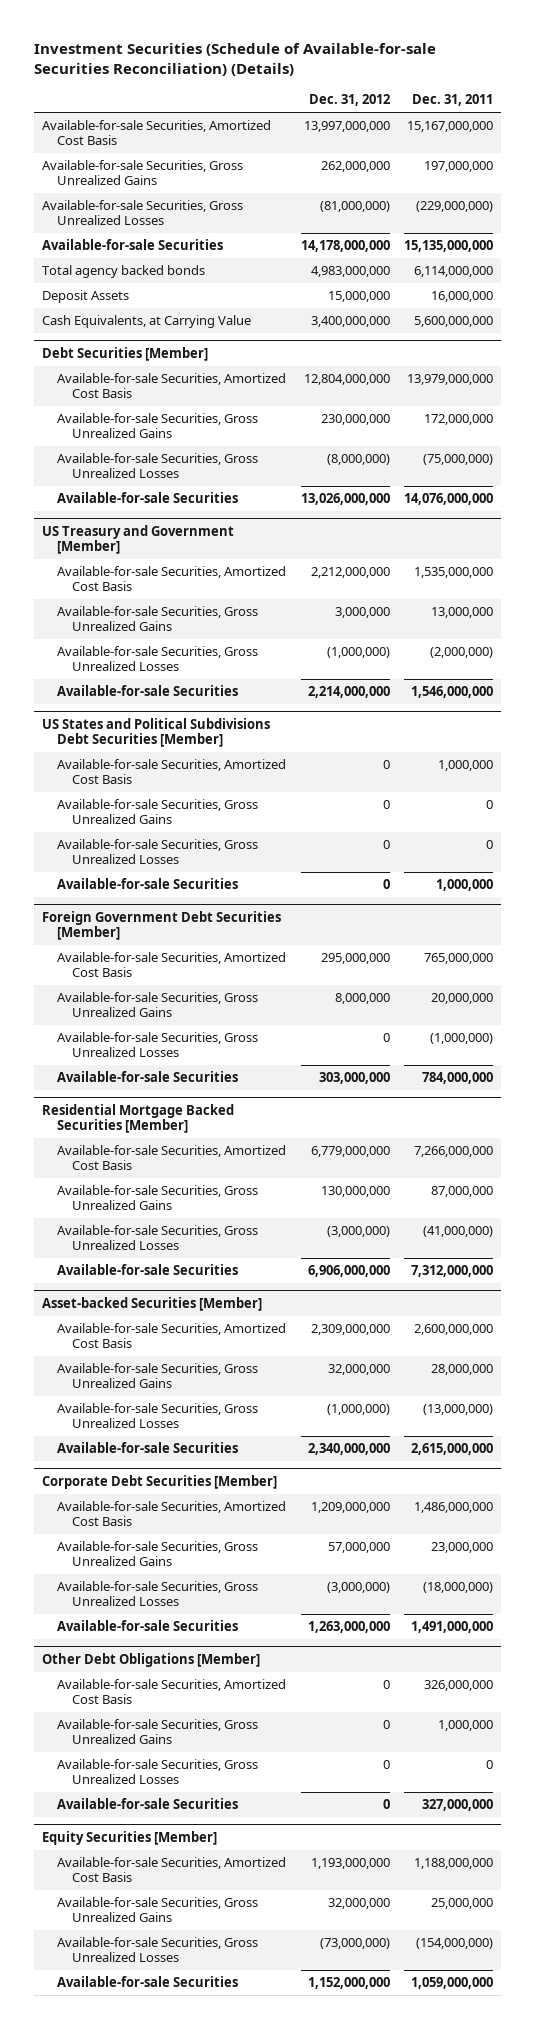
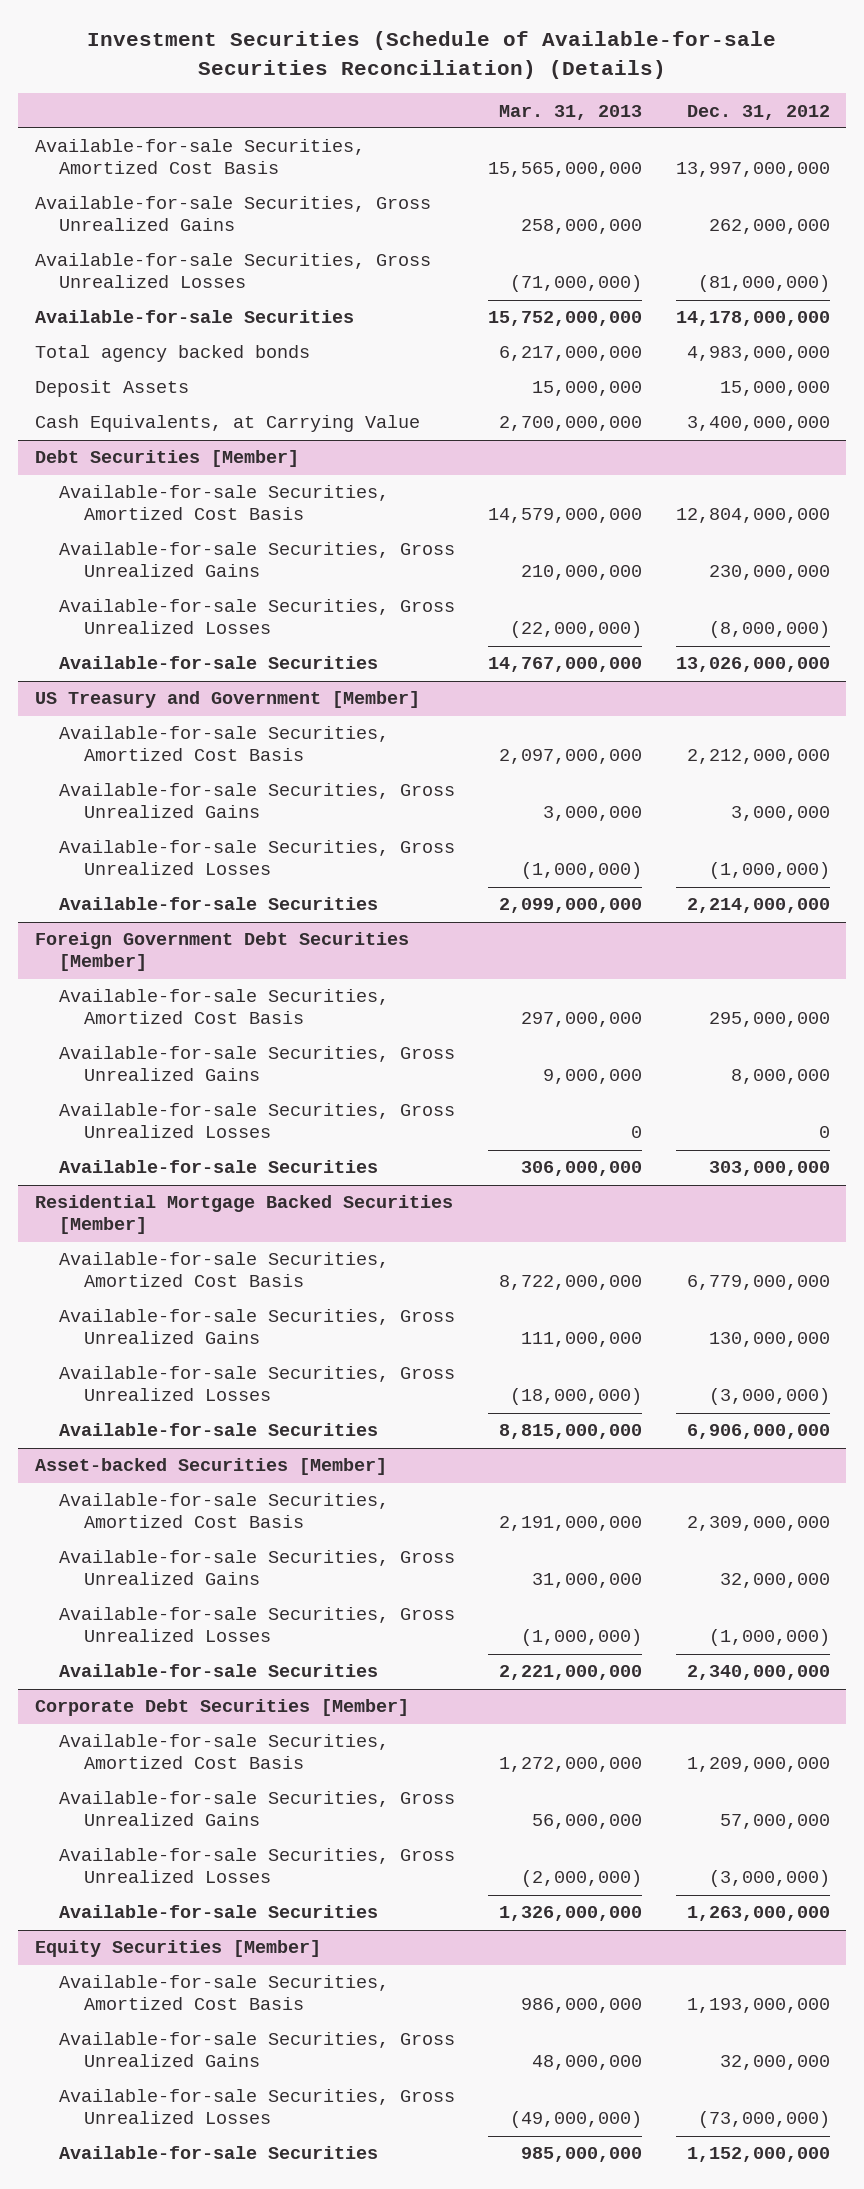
- | Dec. 31, 2012 | Dec. 31, 2011
+ | Mar. 31, 2013 | Dec. 31, 2012
- US States and Political Subdivisions Debt Securities [Member]
- Available-for-sale Securities, Amortized Cost Basis | 0 | 1,000,000
- Available-for-sale Securities, Gross Unrealized Gains | 0 | 0
- Available-for-sale Securities, Gross Unrealized Losses | 0 | 0
- Available-for-sale Securities | 0 | 1,000,000
- Other Debt Obligations [Member]
- Available-for-sale Securities, Amortized Cost Basis | 0 | 326,000,000
- Available-for-sale Securities, Gross Unrealized Gains | 0 | 1,000,000
- Available-for-sale Securities, Gross Unrealized Losses | 0 | 0
- Available-for-sale Securities | 0 | 327,000,000

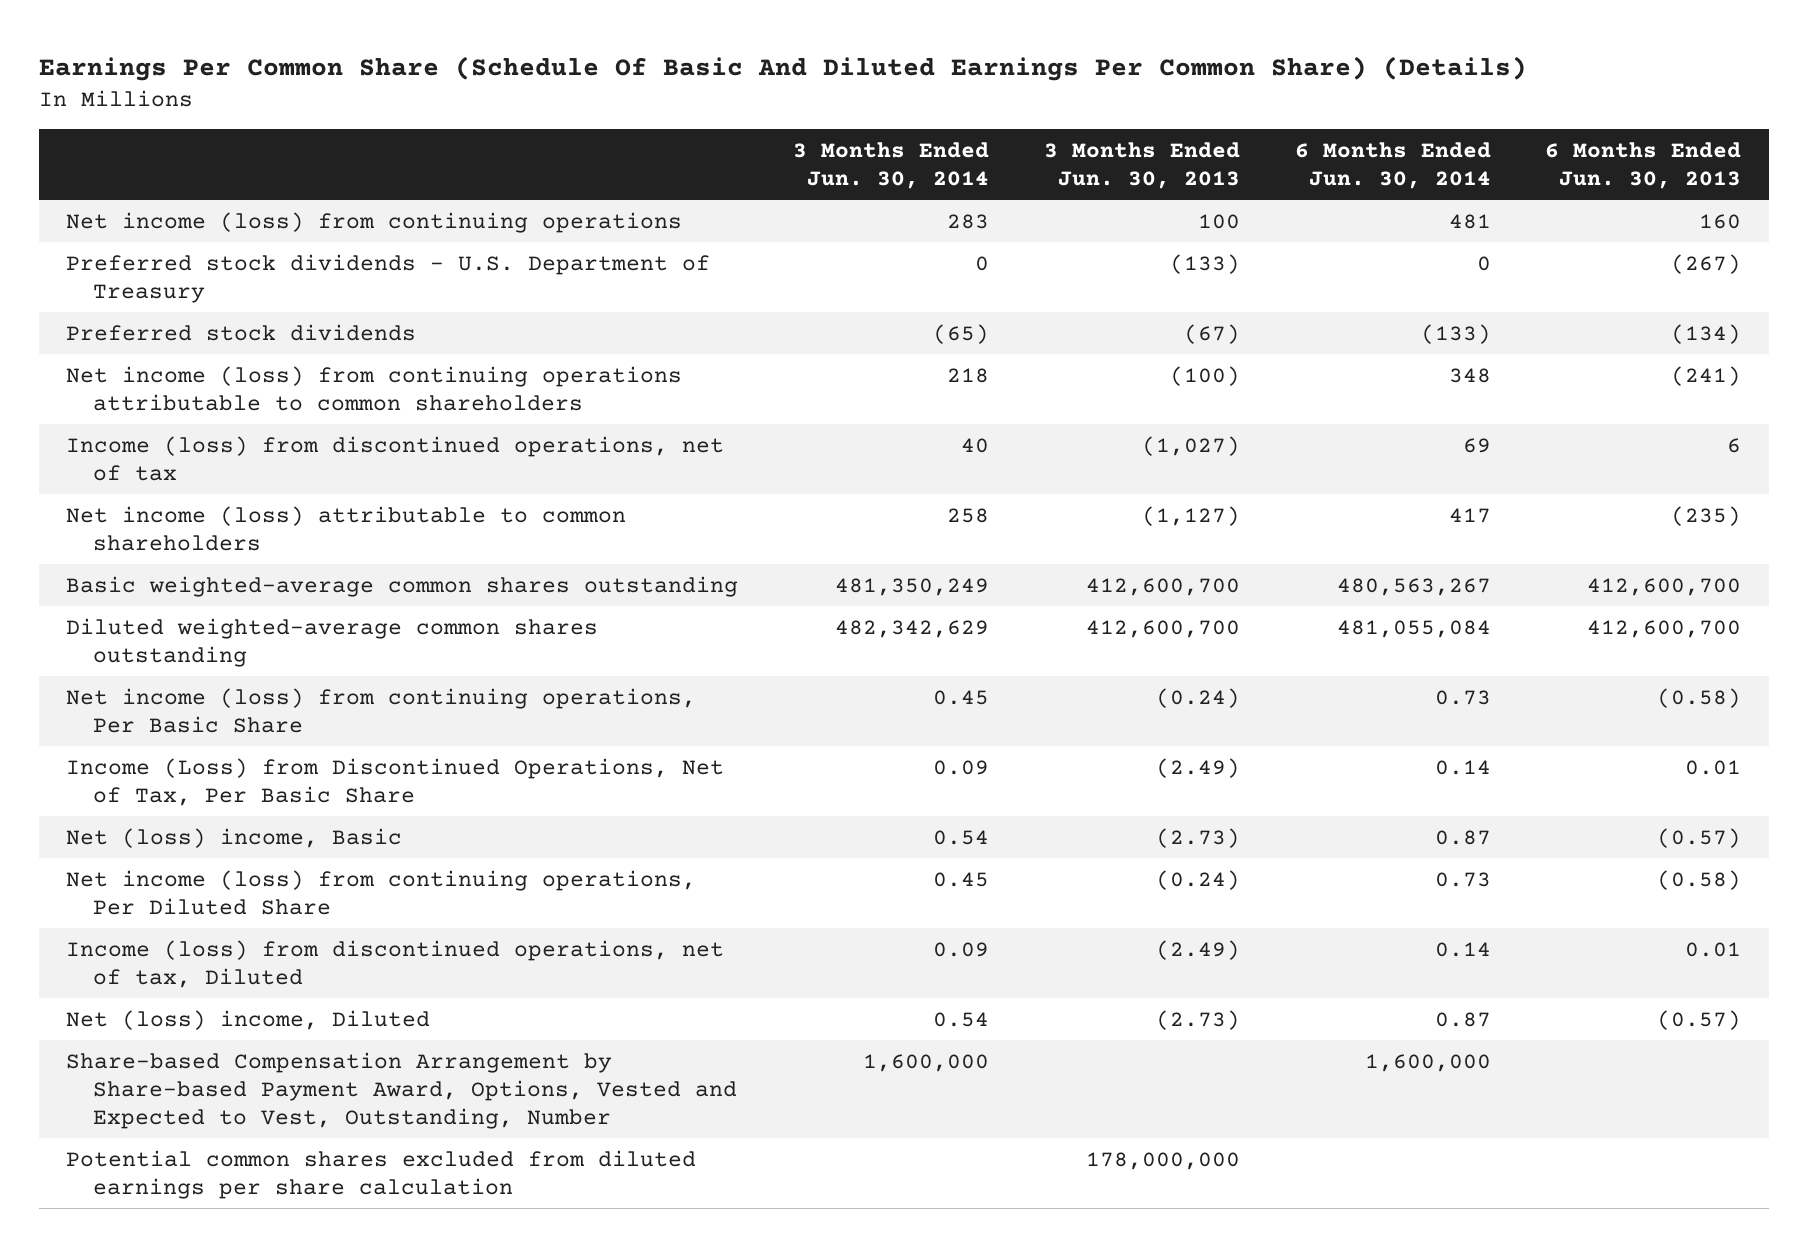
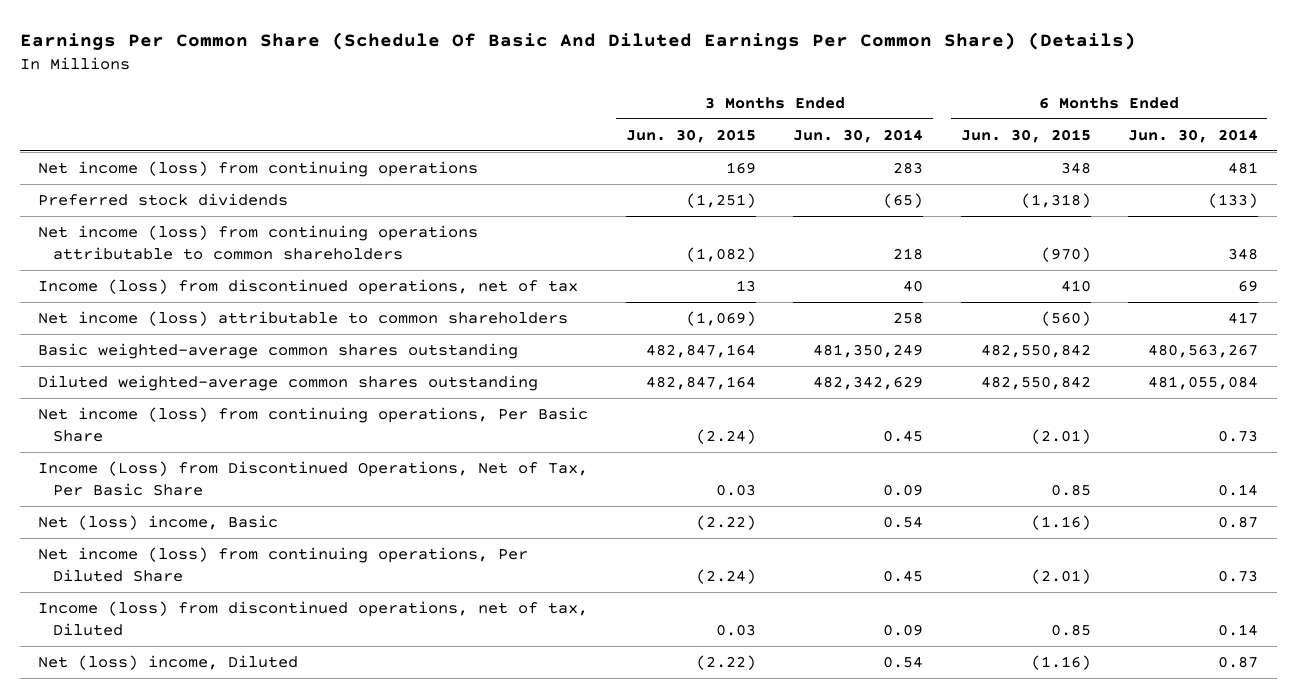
- | 3 Months Ended Jun. 30, 2014 | 3 Months Ended Jun. 30, 2013 | 6 Months Ended Jun. 30, 2014 | 6 Months Ended Jun. 30, 2013
+ | 3 Months Ended Jun. 30, 2015 | 3 Months Ended Jun. 30, 2014 | 6 Months Ended Jun. 30, 2015 | 6 Months Ended Jun. 30, 2014
- Preferred stock dividends - U.S. Department of Treasury | 0 | (133) | 0 | (267)
- Share-based Compensation Arrangement by Share-based Payment Award, Options, Vested and Expected to Vest, Outstanding, Number | 1,600,000 | | 1,600,000 |
- Potential common shares excluded from diluted earnings per share calculation | | 178,000,000 | |

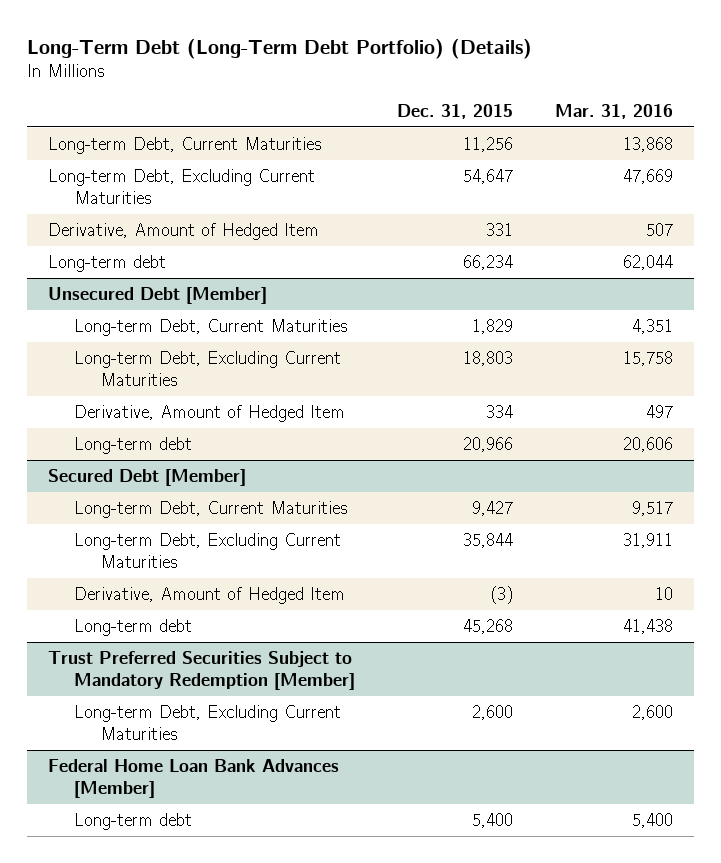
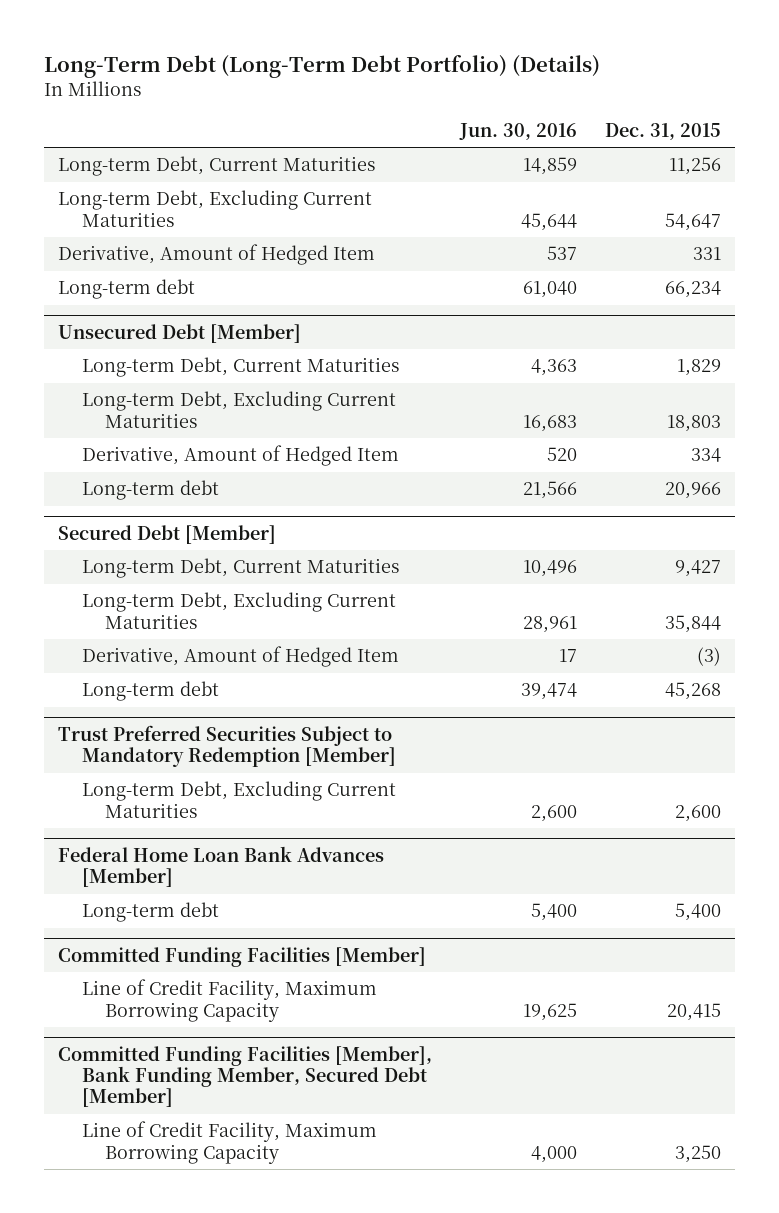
- | Dec. 31, 2015 | Mar. 31, 2016
+ | Jun. 30, 2016 | Dec. 31, 2015
+ Committed Funding Facilities [Member]
+ Line of Credit Facility, Maximum Borrowing Capacity | 19,625 | 20,415
+ Committed Funding Facilities [Member], Bank Funding Member, Secured Debt [Member]
+ Line of Credit Facility, Maximum Borrowing Capacity | 4,000 | 3,250

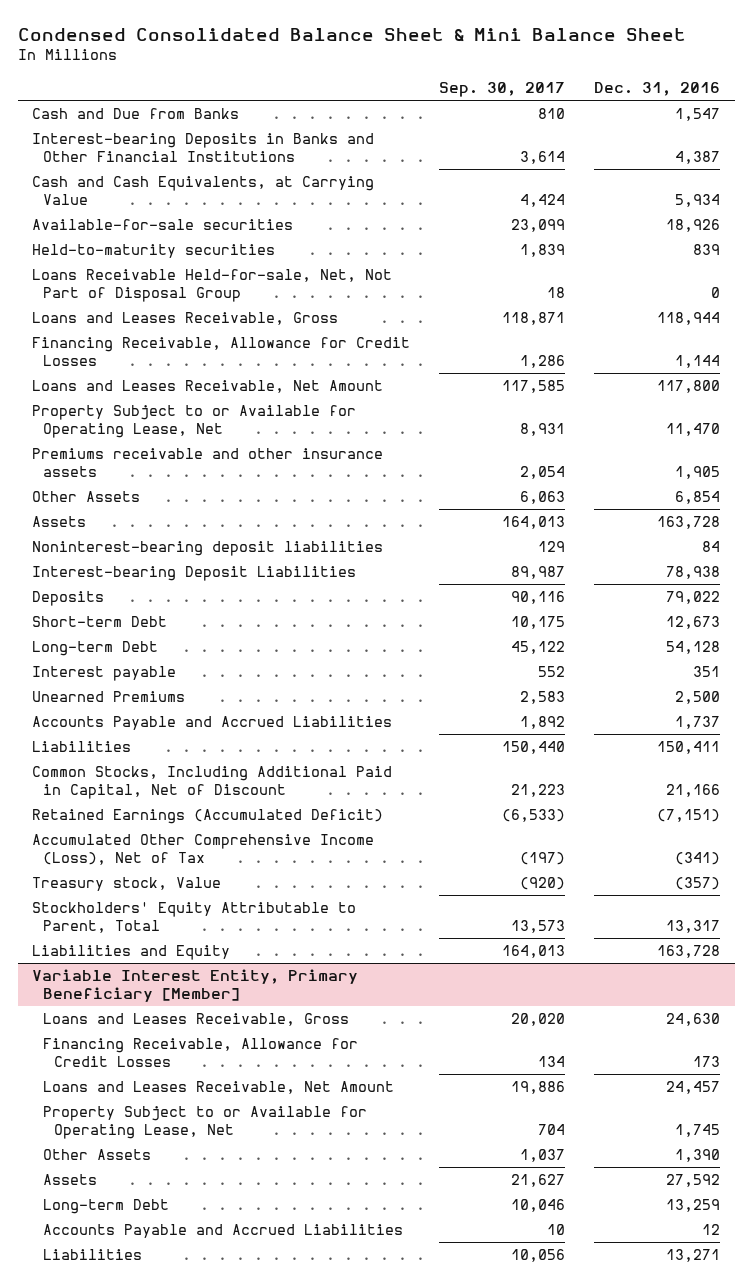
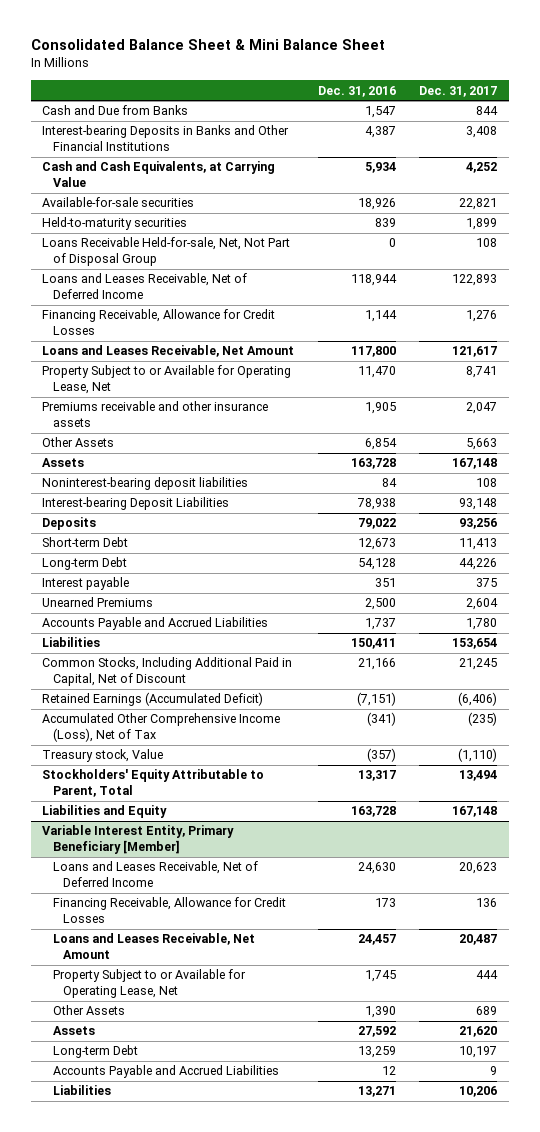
- Condensed Consolidated Balance Sheet & Mini Balance Sheet
+ Consolidated Balance Sheet & Mini Balance Sheet
- | Sep. 30, 2017 | Dec. 31, 2016
+ | Dec. 31, 2016 | Dec. 31, 2017
- Loans and Leases Receivable, Gross | 118,871 | 118,944
+ Loans and Leases Receivable, Net of Deferred Income | 118,944 | 122,893
@ Variable Interest Entity, Primary Beneficiary [Member]
- Loans and Leases Receivable, Gross | 20,020 | 24,630
+ Loans and Leases Receivable, Net of Deferred Income | 24,630 | 20,623

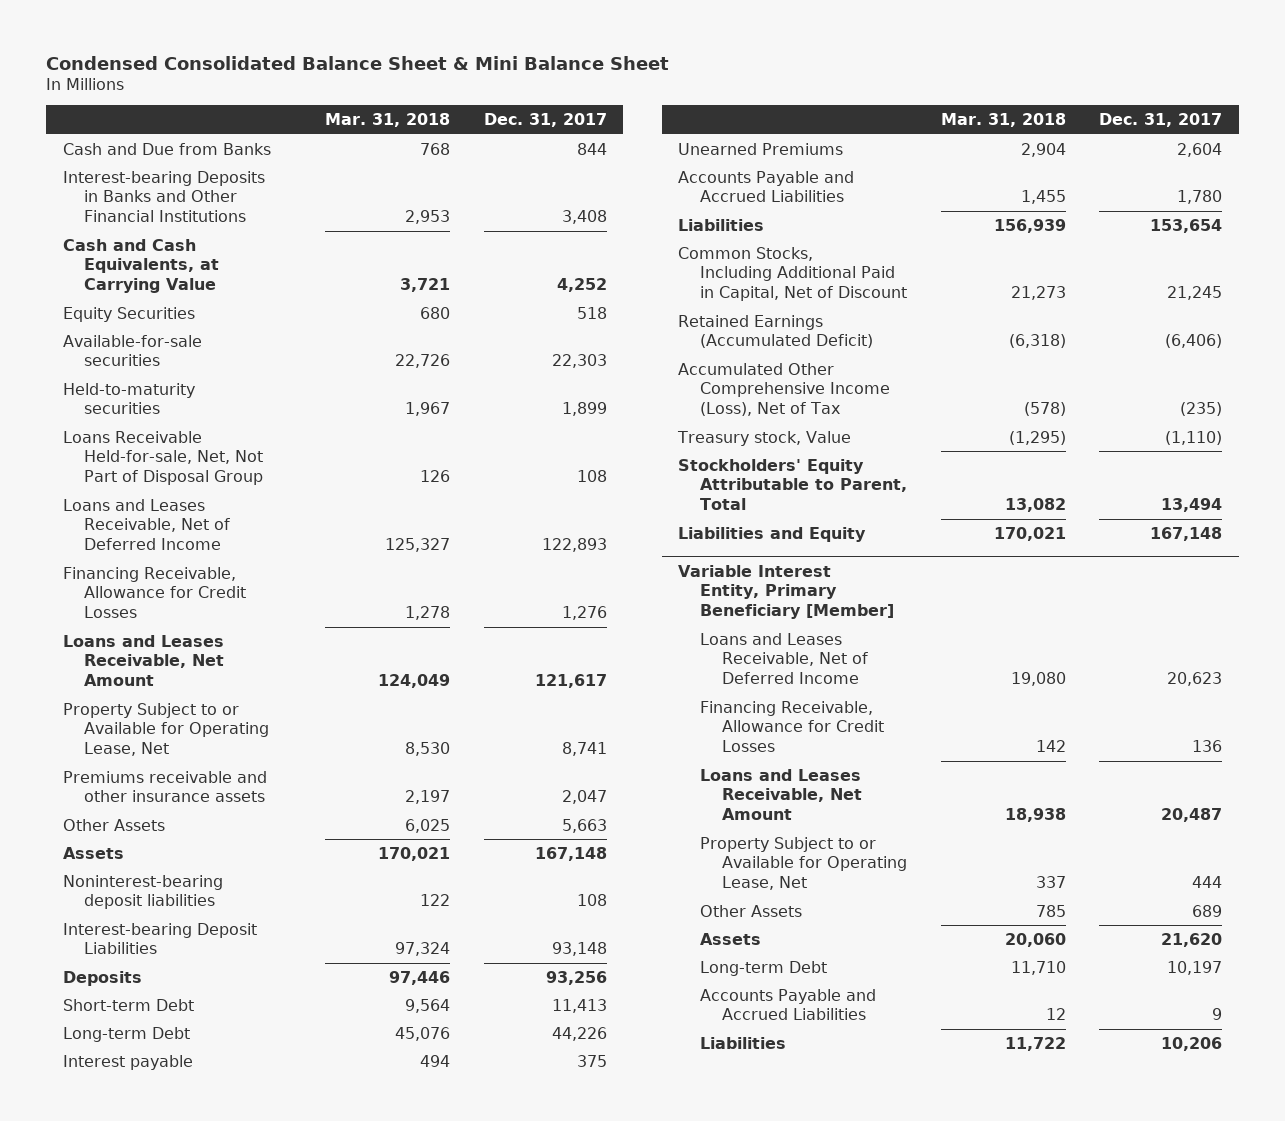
- Consolidated Balance Sheet & Mini Balance Sheet
+ Condensed Consolidated Balance Sheet & Mini Balance Sheet
- | Dec. 31, 2016 | Dec. 31, 2017
+ | Mar. 31, 2018 | Dec. 31, 2017
- Available-for-sale securities | 18,926 | 22,821
+ Equity Securities | 680 | 518
+ Available-for-sale securities | 22,726 | 22,303

